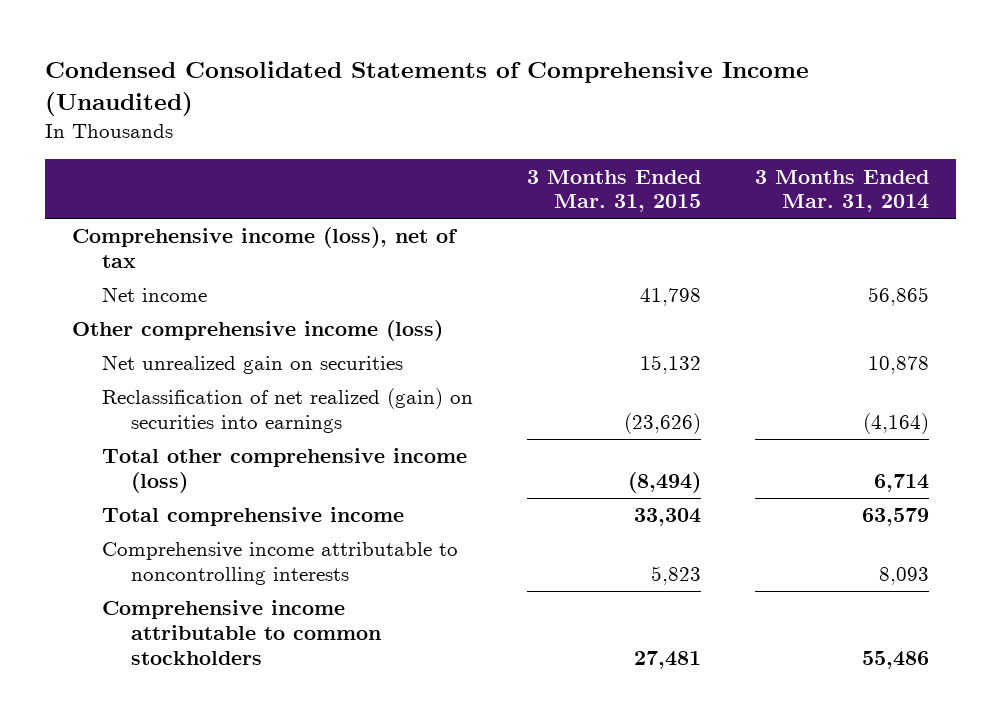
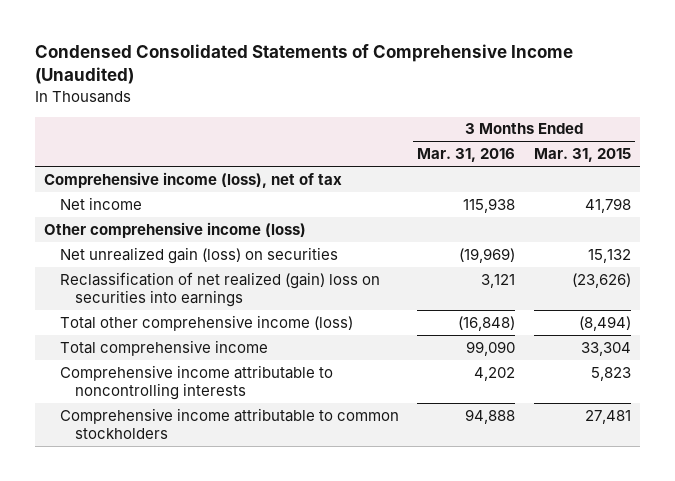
- | 3 Months Ended Mar. 31, 2015 | 3 Months Ended Mar. 31, 2014
+ | 3 Months Ended Mar. 31, 2016 | 3 Months Ended Mar. 31, 2015
- Net unrealized gain on securities | 15,132 | 10,878
- Reclassification of net realized (gain) on securities into earnings | (23,626) | (4,164)
+ Net unrealized gain (loss) on securities | (19,969) | 15,132
+ Reclassification of net realized (gain) loss on securities into earnings | 3,121 | (23,626)

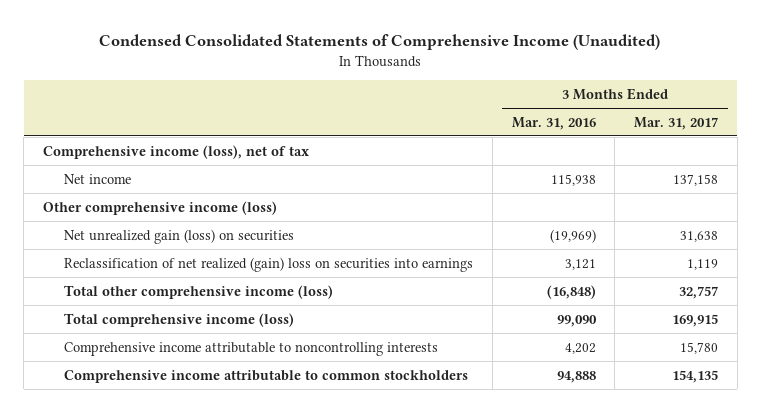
- | 3 Months Ended Mar. 31, 2016 | 3 Months Ended Mar. 31, 2015
+ | 3 Months Ended Mar. 31, 2016 | 3 Months Ended Mar. 31, 2017
- Total comprehensive income | 99,090 | 33,304
+ Total comprehensive income (loss) | 99,090 | 169,915

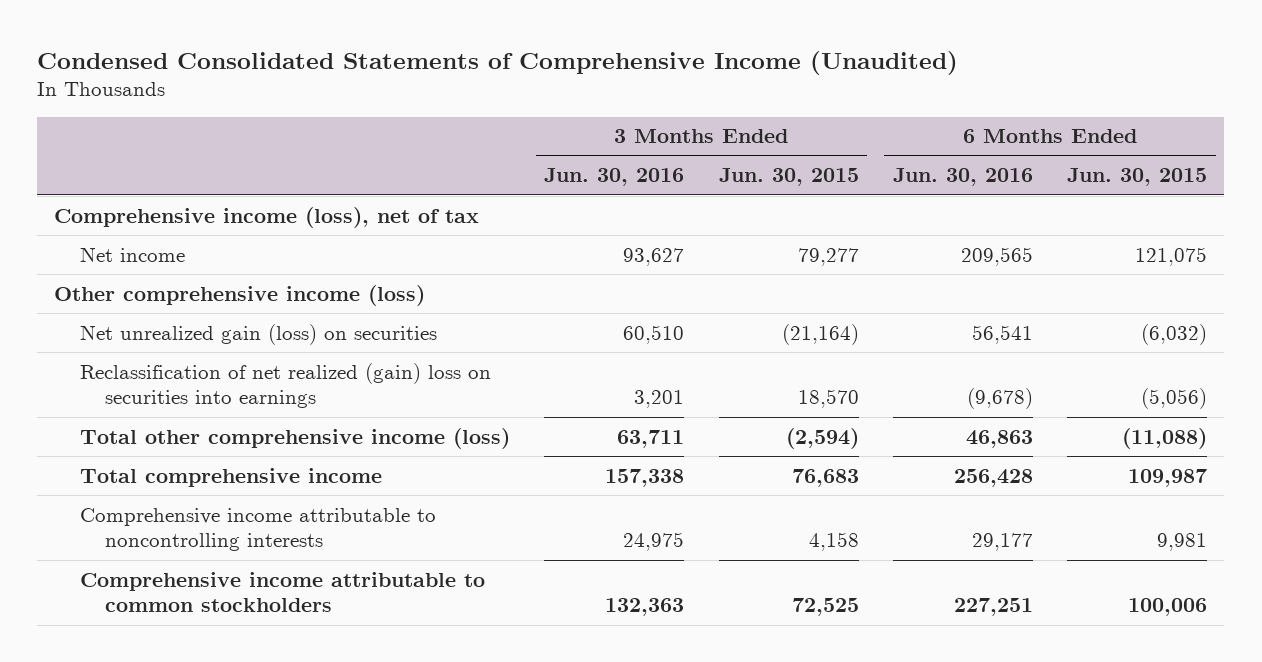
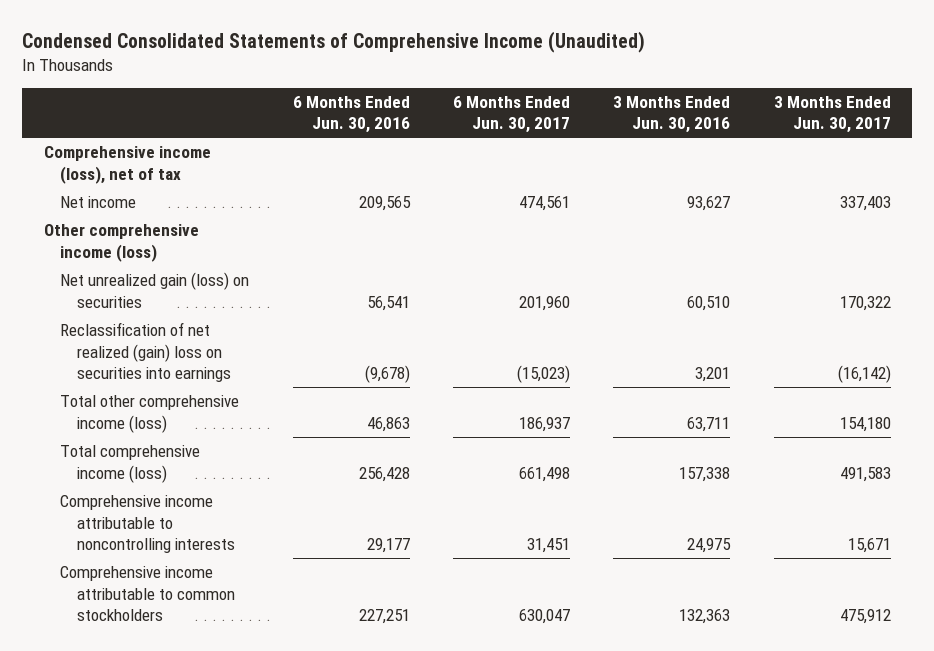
- | 3 Months Ended Jun. 30, 2016 | 3 Months Ended Jun. 30, 2015 | 6 Months Ended Jun. 30, 2016 | 6 Months Ended Jun. 30, 2015
+ | 6 Months Ended Jun. 30, 2016 | 6 Months Ended Jun. 30, 2017 | 3 Months Ended Jun. 30, 2016 | 3 Months Ended Jun. 30, 2017
- Total comprehensive income | 157,338 | 76,683 | 256,428 | 109,987
+ Total comprehensive income (loss) | 256,428 | 661,498 | 157,338 | 491,583

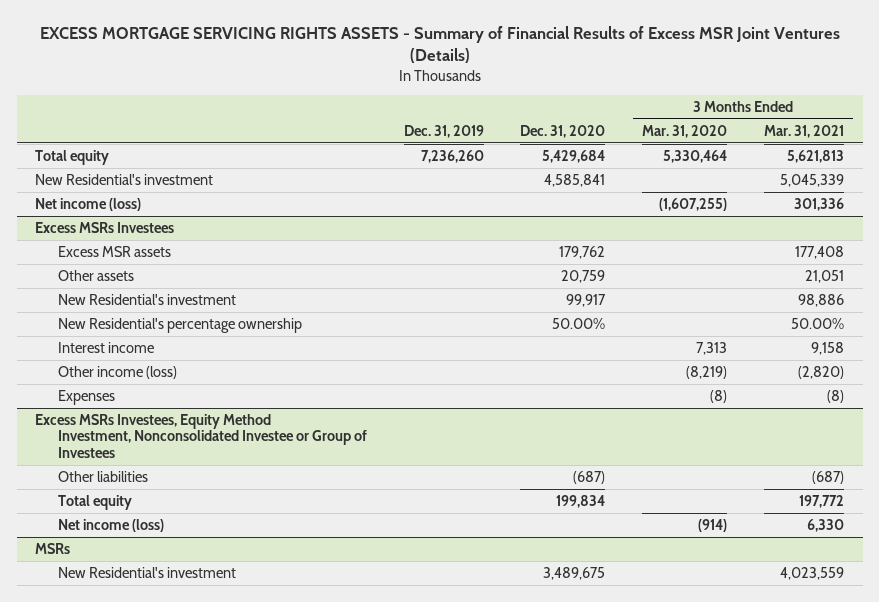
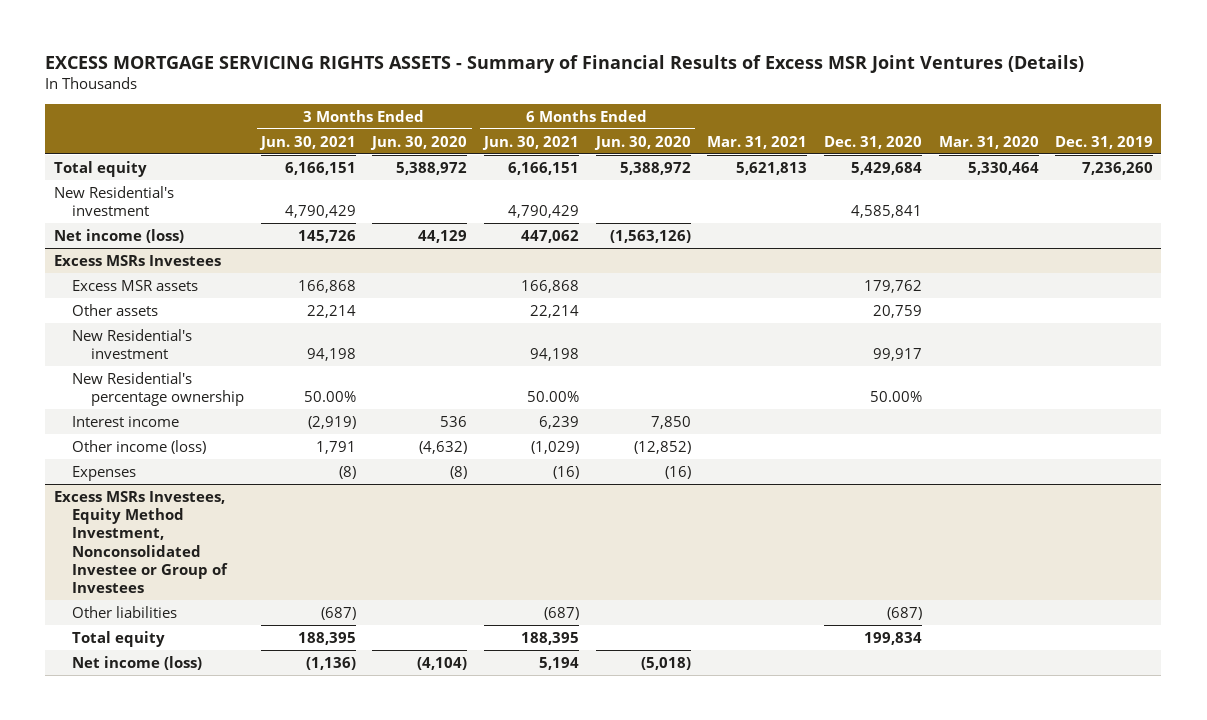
- | Dec. 31, 2019 | Dec. 31, 2020 | 3 Months Ended Mar. 31, 2020 | 3 Months Ended Mar. 31, 2021
+ | 3 Months Ended Jun. 30, 2021 | 3 Months Ended Jun. 30, 2020 | 6 Months Ended Jun. 30, 2021 | 6 Months Ended Jun. 30, 2020 | Mar. 31, 2021 | Dec. 31, 2020 | Mar. 31, 2020 | Dec. 31, 2019
- MSRs
- New Residential's investment | | 3,489,675 | | 4,023,559

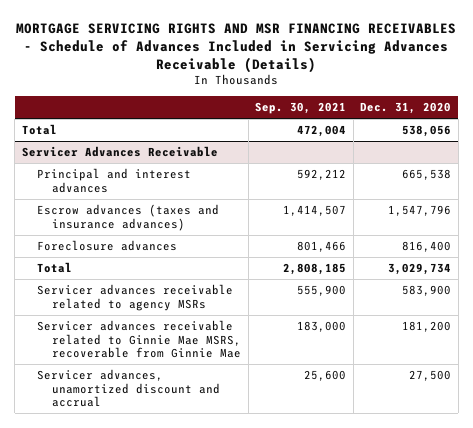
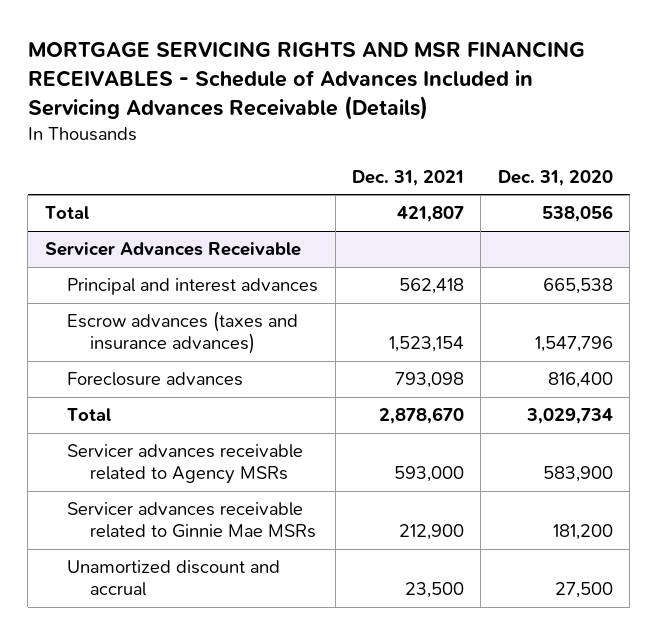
- | Sep. 30, 2021 | Dec. 31, 2020
+ | Dec. 31, 2021 | Dec. 31, 2020
@ Servicer Advances Receivable
- Servicer advances receivable related to agency MSRs | 555,900 | 583,900
- Servicer advances receivable related to Ginnie Mae MSRS, recoverable from Ginnie Mae | 183,000 | 181,200
- Servicer advances, unamortized discount and accrual | 25,600 | 27,500
+ Servicer advances receivable related to Agency MSRs | 593,000 | 583,900
+ Servicer advances receivable related to Ginnie Mae MSRs | 212,900 | 181,200
+ Unamortized discount and accrual | 23,500 | 27,500

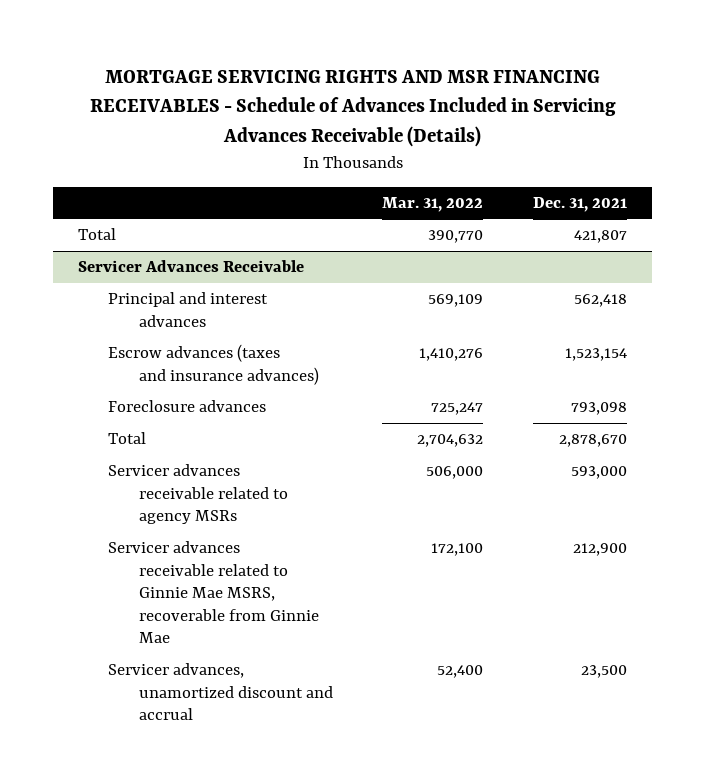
- | Dec. 31, 2021 | Dec. 31, 2020
+ | Mar. 31, 2022 | Dec. 31, 2021
@ Servicer Advances Receivable
- Servicer advances receivable related to Agency MSRs | 593,000 | 583,900
- Servicer advances receivable related to Ginnie Mae MSRs | 212,900 | 181,200
- Unamortized discount and accrual | 23,500 | 27,500
+ Servicer advances receivable related to agency MSRs | 506,000 | 593,000
+ Servicer advances receivable related to Ginnie Mae MSRS, recoverable from Ginnie Mae | 172,100 | 212,900
+ Servicer advances, unamortized discount and accrual | 52,400 | 23,500

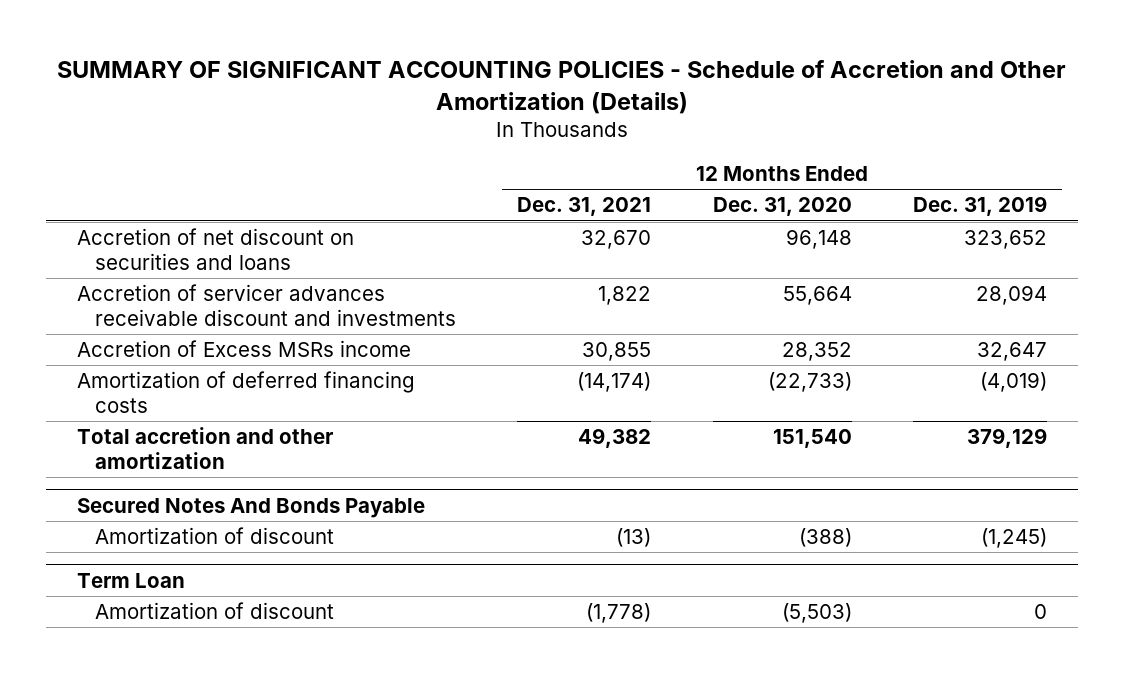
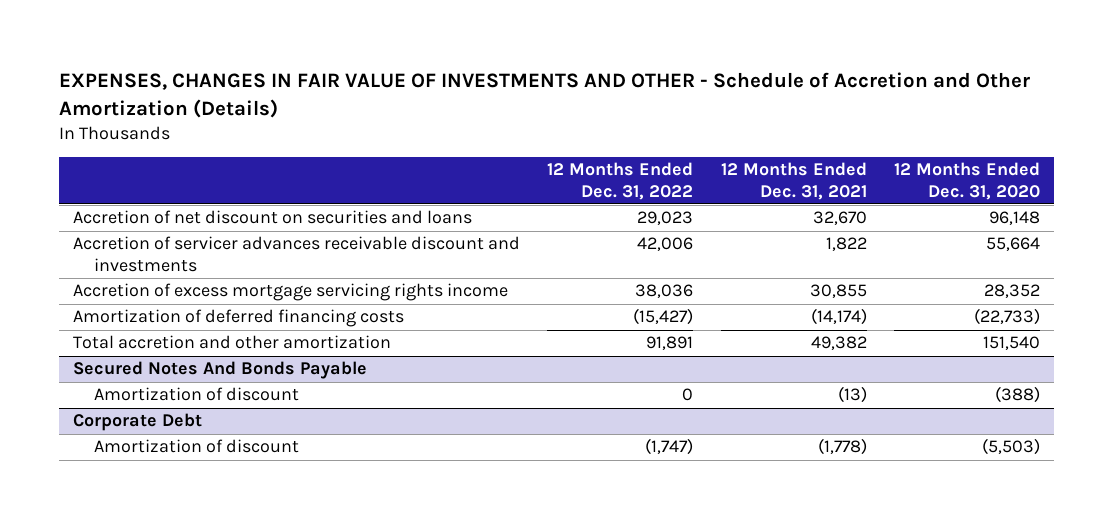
- SUMMARY OF SIGNIFICANT ACCOUNTING POLICIES - Schedule of Accretion and Other Amortization (Details)
+ EXPENSES, CHANGES IN FAIR VALUE OF INVESTMENTS AND OTHER - Schedule of Accretion and Other Amortization (Details)
- | 12 Months Ended Dec. 31, 2021 | 12 Months Ended Dec. 31, 2020 | 12 Months Ended Dec. 31, 2019
+ | 12 Months Ended Dec. 31, 2022 | 12 Months Ended Dec. 31, 2021 | 12 Months Ended Dec. 31, 2020
- Accretion of Excess MSRs income | 30,855 | 28,352 | 32,647
+ Accretion of excess mortgage servicing rights income | 38,036 | 30,855 | 28,352
- Term Loan
+ Corporate Debt

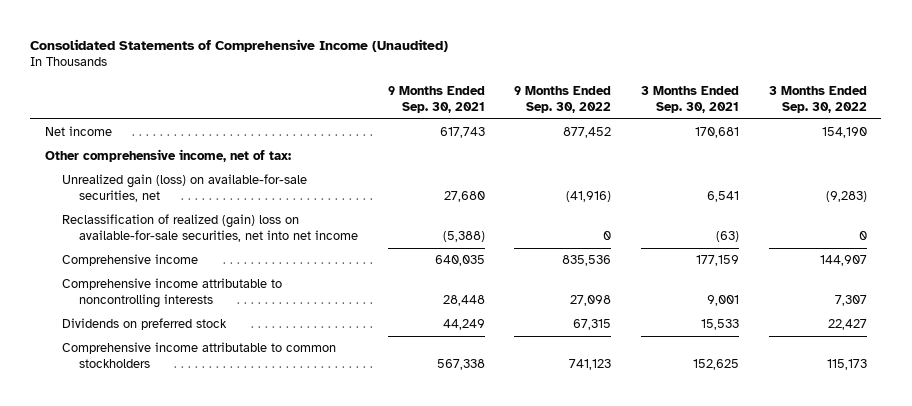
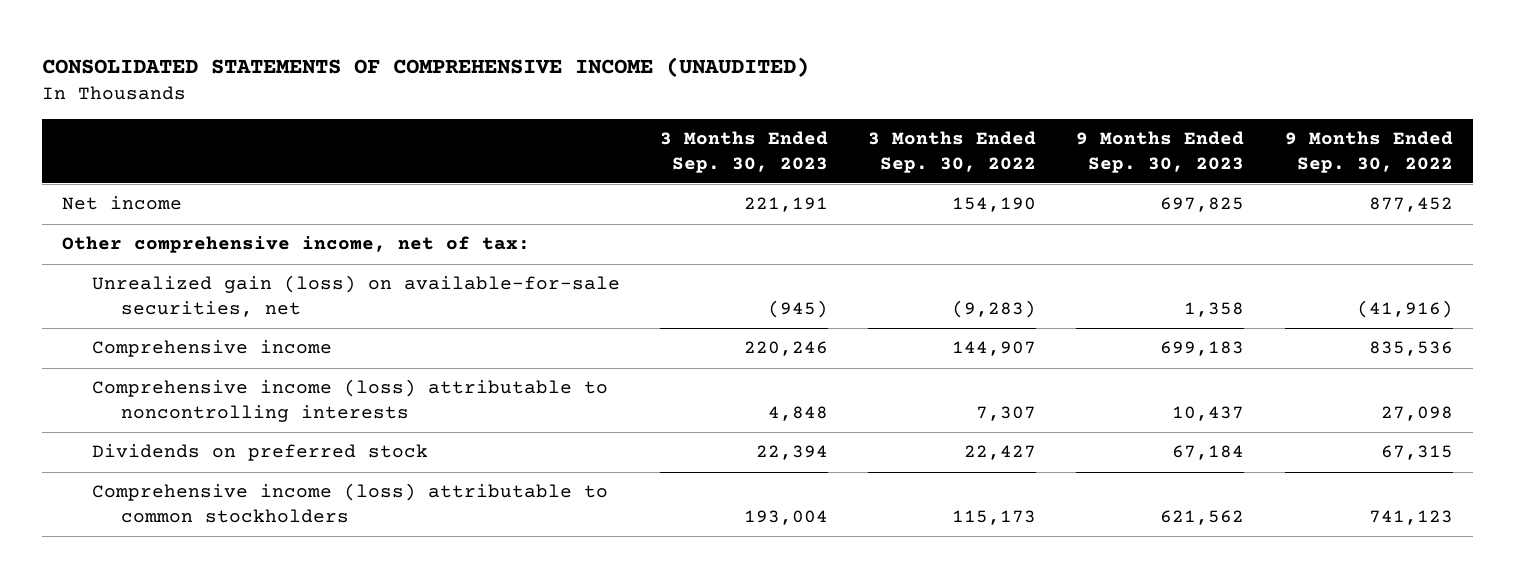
- Consolidated Statements of Comprehensive Income (Unaudited)
+ CONSOLIDATED STATEMENTS OF COMPREHENSIVE INCOME (UNAUDITED)
- | 9 Months Ended Sep. 30, 2021 | 9 Months Ended Sep. 30, 2022 | 3 Months Ended Sep. 30, 2021 | 3 Months Ended Sep. 30, 2022
+ | 3 Months Ended Sep. 30, 2023 | 3 Months Ended Sep. 30, 2022 | 9 Months Ended Sep. 30, 2023 | 9 Months Ended Sep. 30, 2022
- Reclassification of realized (gain) loss on available-for-sale securities, net into net income | (5,388) | 0 | (63) | 0
- Comprehensive income attributable to noncontrolling interests | 28,448 | 27,098 | 9,001 | 7,307
+ Comprehensive income (loss) attributable to noncontrolling interests | 4,848 | 7,307 | 10,437 | 27,098
- Comprehensive income attributable to common stockholders | 567,338 | 741,123 | 152,625 | 115,173
+ Comprehensive income (loss) attributable to common stockholders | 193,004 | 115,173 | 621,562 | 741,123

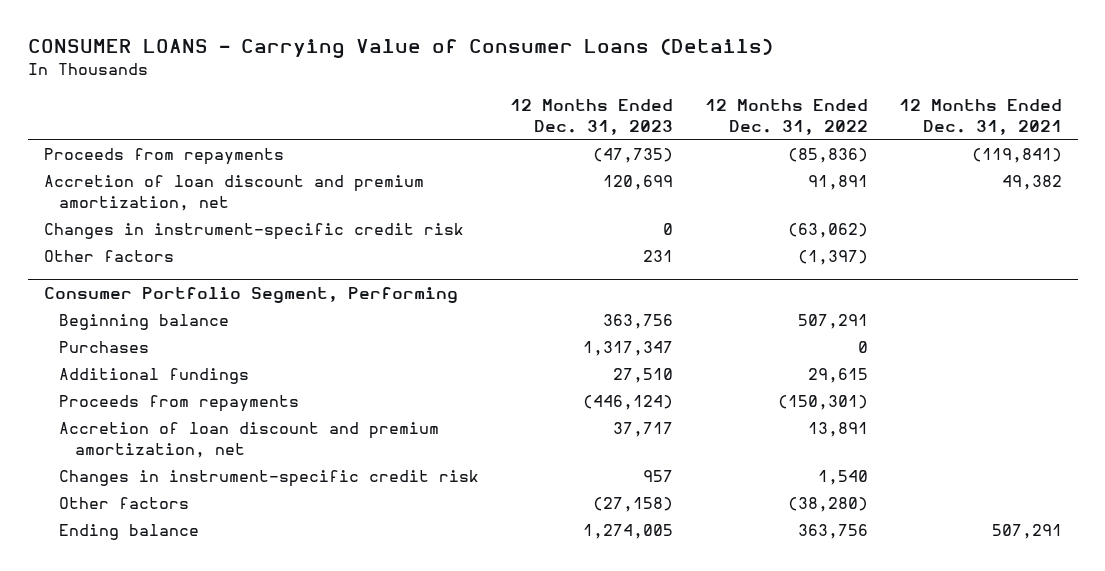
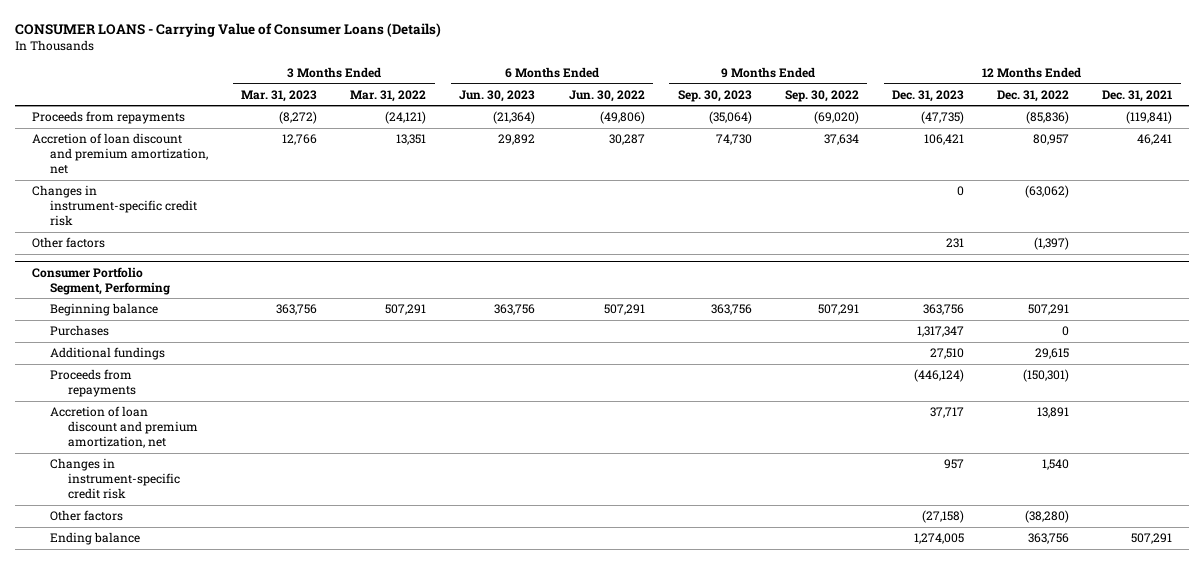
- | 12 Months Ended Dec. 31, 2023 | 12 Months Ended Dec. 31, 2022 | 12 Months Ended Dec. 31, 2021
+ | 3 Months Ended Mar. 31, 2023 | 3 Months Ended Mar. 31, 2022 | 6 Months Ended Jun. 30, 2023 | 6 Months Ended Jun. 30, 2022 | 9 Months Ended Sep. 30, 2023 | 9 Months Ended Sep. 30, 2022 | 12 Months Ended Dec. 31, 2023 | 12 Months Ended Dec. 31, 2022 | 12 Months Ended Dec. 31, 2021
- Accretion of loan discount and premium amortization, net | 120,699 | 91,891 | 49,382
+ Accretion of loan discount and premium amortization, net | 12,766 | 13,351 | 29,892 | 30,287 | 74,730 | 37,634 | 106,421 | 80,957 | 46,241

